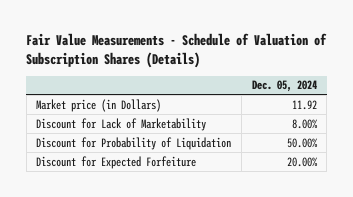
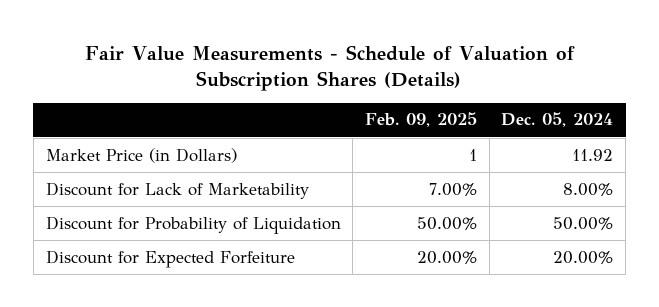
- | Dec. 05, 2024
+ | Feb. 09, 2025 | Dec. 05, 2024
- Market price (in Dollars) | 11.92
+ Market Price (in Dollars) | 1 | 11.92

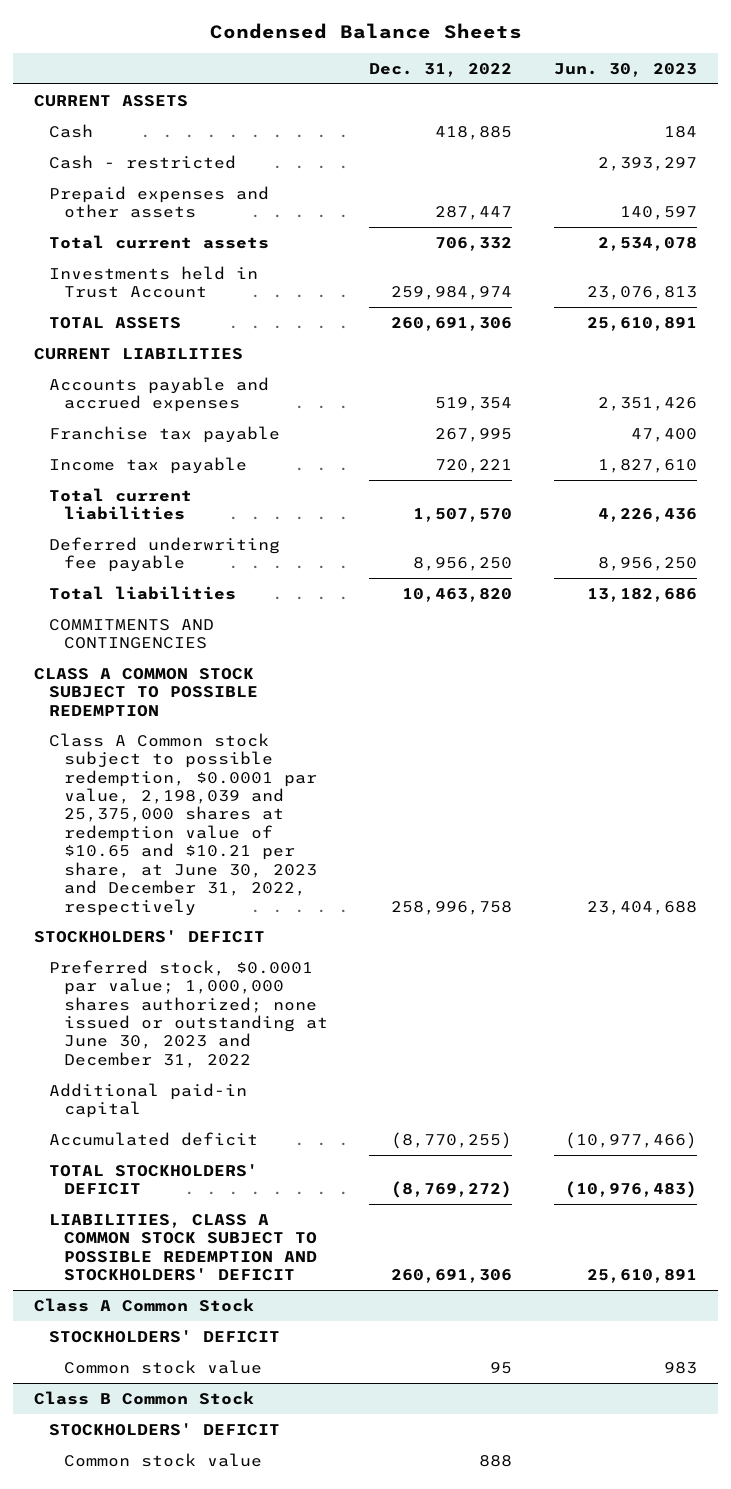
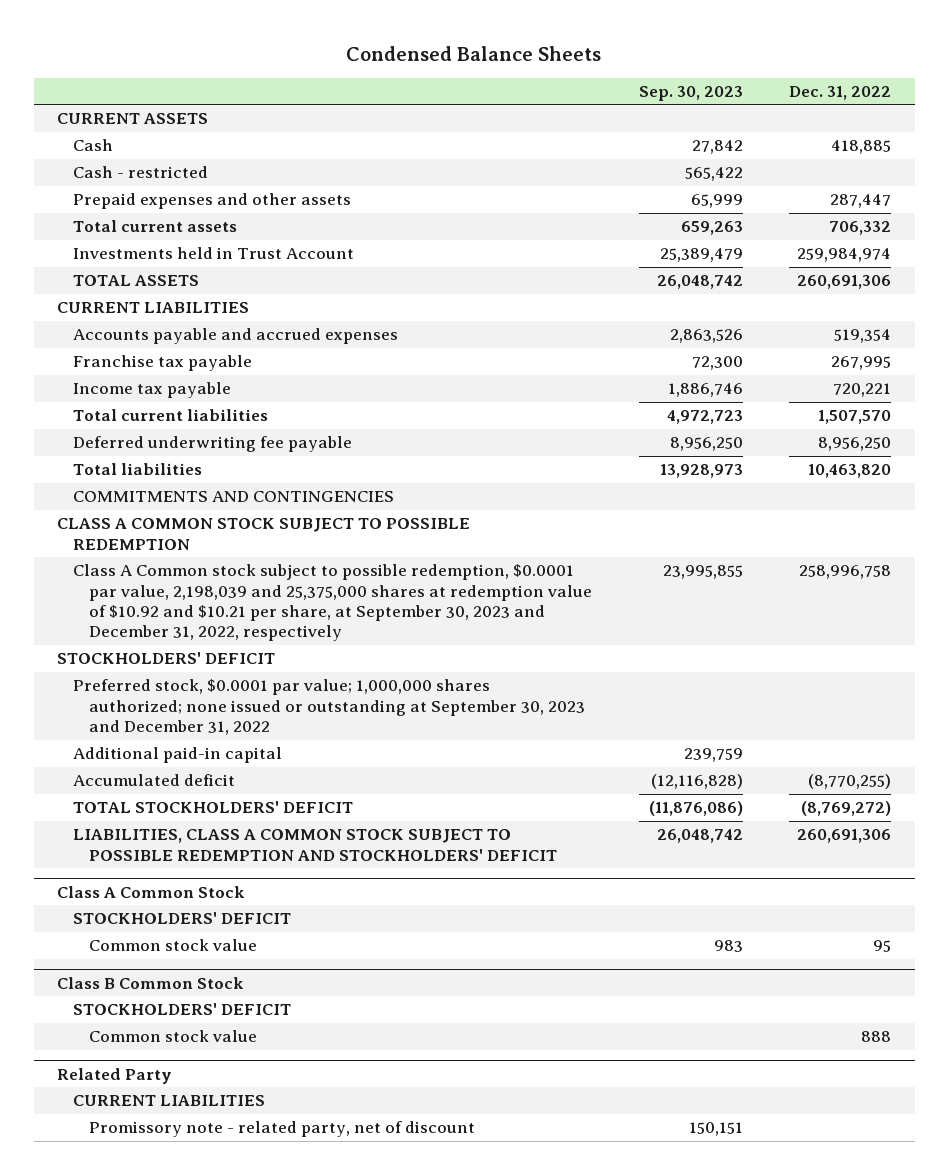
- | Dec. 31, 2022 | Jun. 30, 2023
+ | Sep. 30, 2023 | Dec. 31, 2022
- Class A Common stock subject to possible redemption, $0.0001 par value, 2,198,039 and 25,375,000 shares at redemption value of $10.65 and $10.21 per share, at June 30, 2023 and December 31, 2022, respectively | 258,996,758 | 23,404,688
+ Class A Common stock subject to possible redemption, $0.0001 par value, 2,198,039 and 25,375,000 shares at redemption value of $10.92 and $10.21 per share, at September 30, 2023 and December 31, 2022, respectively | 23,995,855 | 258,996,758
- Preferred stock, $0.0001 par value; 1,000,000 shares authorized; none issued or outstanding at June 30, 2023 and December 31, 2022
+ Preferred stock, $0.0001 par value; 1,000,000 shares authorized; none issued or outstanding at September 30, 2023 and December 31, 2022
+ Related Party
+ CURRENT LIABILITIES
+ Promissory note - related party, net of discount | 150,151 |

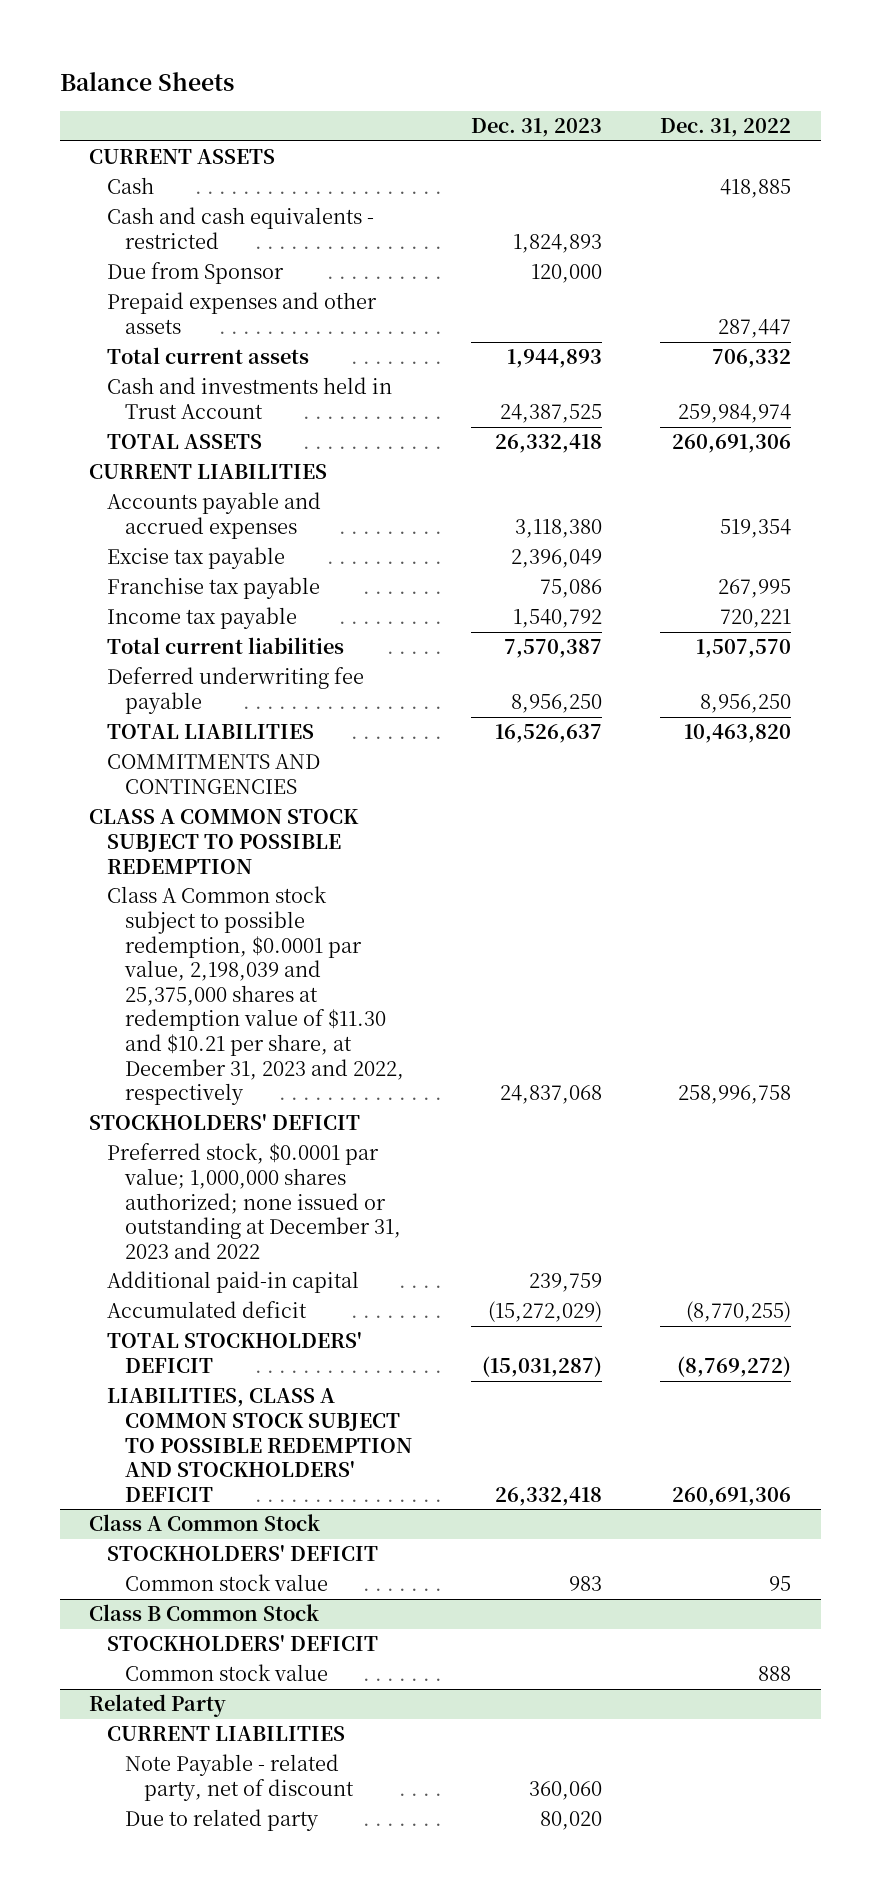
- Condensed Balance Sheets
+ Balance Sheets
- | Sep. 30, 2023 | Dec. 31, 2022
+ | Dec. 31, 2023 | Dec. 31, 2022
- Cash - restricted | 565,422 |
+ Cash and cash equivalents - restricted | 1,824,893 |
+ Due from Sponsor | 120,000 |
- Investments held in Trust Account | 25,389,479 | 259,984,974
+ Cash and investments held in Trust Account | 24,387,525 | 259,984,974
+ Excise tax payable | 2,396,049 |
- Total liabilities | 13,928,973 | 10,463,820
+ TOTAL LIABILITIES | 16,526,637 | 10,463,820
- Class A Common stock subject to possible redemption, $0.0001 par value, 2,198,039 and 25,375,000 shares at redemption value of $10.92 and $10.21 per share, at September 30, 2023 and December 31, 2022, respectively | 23,995,855 | 258,996,758
+ Class A Common stock subject to possible redemption, $0.0001 par value, 2,198,039 and 25,375,000 shares at redemption value of $11.30 and $10.21 per share, at December 31, 2023 and 2022, respectively | 24,837,068 | 258,996,758
- Preferred stock, $0.0001 par value; 1,000,000 shares authorized; none issued or outstanding at September 30, 2023 and December 31, 2022
+ Preferred stock, $0.0001 par value; 1,000,000 shares authorized; none issued or outstanding at December 31, 2023 and 2022
@ Related Party
- Promissory note - related party, net of discount | 150,151 |
+ Note Payable - related party, net of discount | 360,060 |
+ Due to related party | 80,020 |

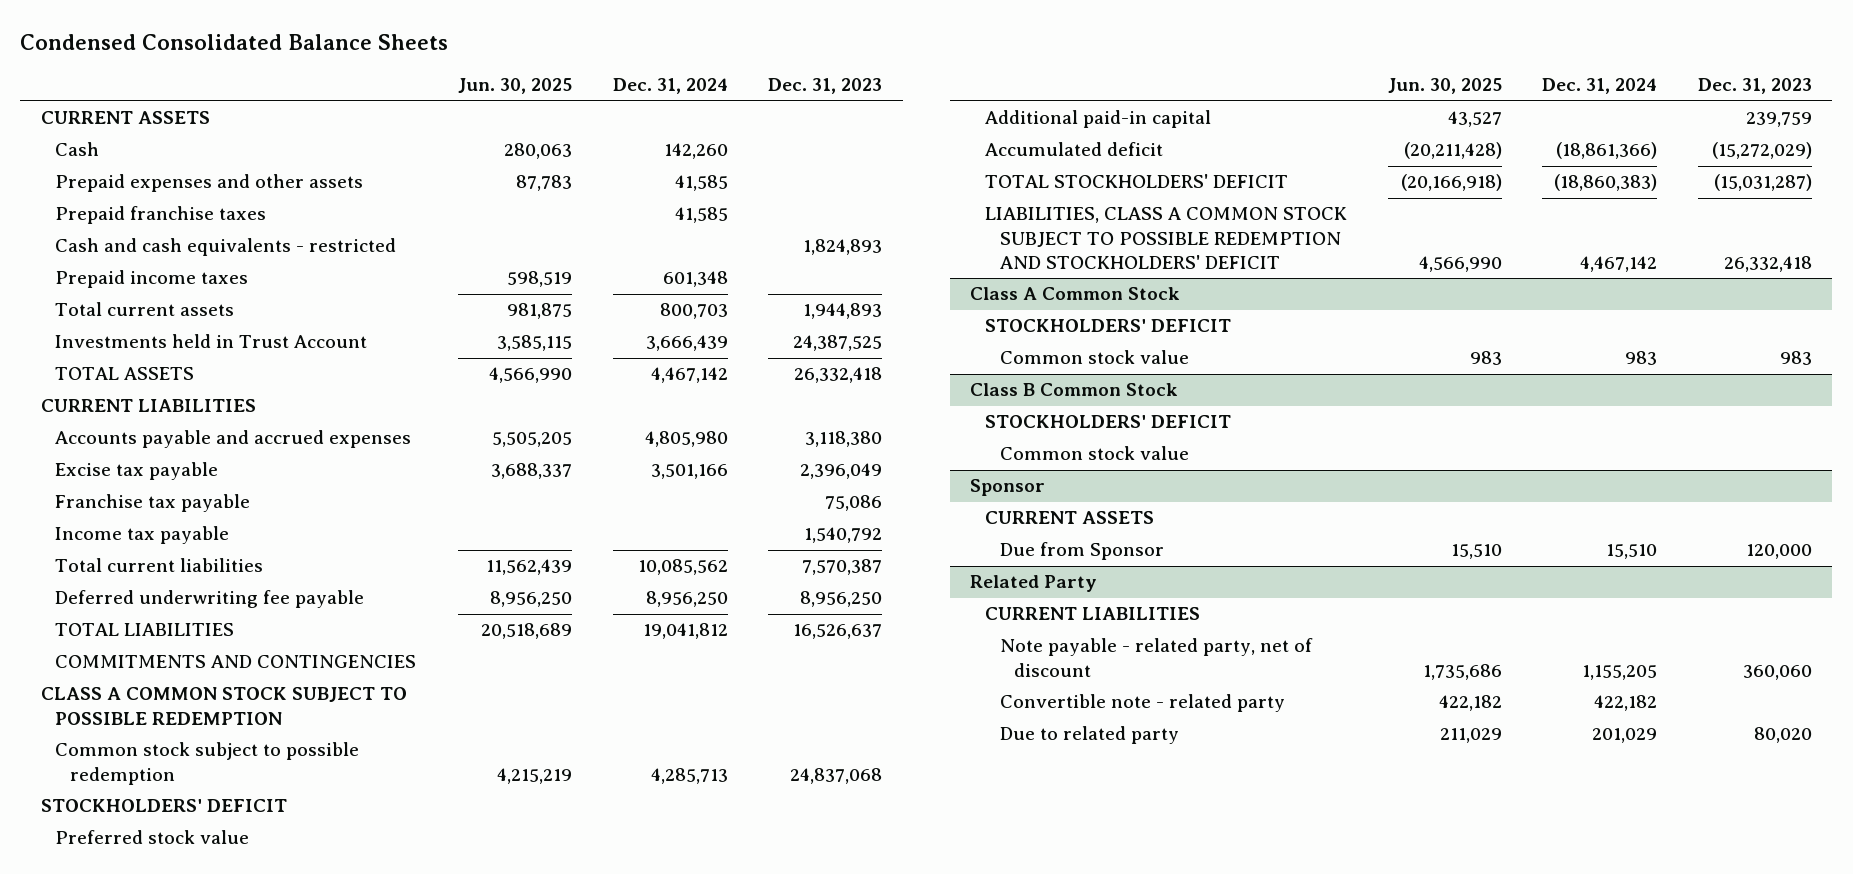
- Balance Sheets
+ Condensed Consolidated Balance Sheets
- | Dec. 31, 2023 | Dec. 31, 2022
+ | Jun. 30, 2025 | Dec. 31, 2024 | Dec. 31, 2023
- Due from Sponsor | 120,000 |
+ Prepaid franchise taxes | | 41,585 |
moved down: Cash and cash equivalents - restricted | | | 1,824,893
+ Prepaid income taxes | 598,519 | 601,348 |
- Cash and investments held in Trust Account | 24,387,525 | 259,984,974
+ Investments held in Trust Account | 3,585,115 | 3,666,439 | 24,387,525
- Class A Common stock subject to possible redemption, $0.0001 par value, 2,198,039 and 25,375,000 shares at redemption value of $11.30 and $10.21 per share, at December 31, 2023 and 2022, respectively | 24,837,068 | 258,996,758
+ Common stock subject to possible redemption | 4,215,219 | 4,285,713 | 24,837,068
- Preferred stock, $0.0001 par value; 1,000,000 shares authorized; none issued or outstanding at December 31, 2023 and 2022
+ Preferred stock value
+ Sponsor
+ CURRENT ASSETS
+ Due from Sponsor | 15,510 | 15,510 | 120,000
@ Related Party
- Note Payable - related party, net of discount | 360,060 |
+ Note payable - related party, net of discount | 1,735,686 | 1,155,205 | 360,060
+ Convertible note - related party | 422,182 | 422,182 |

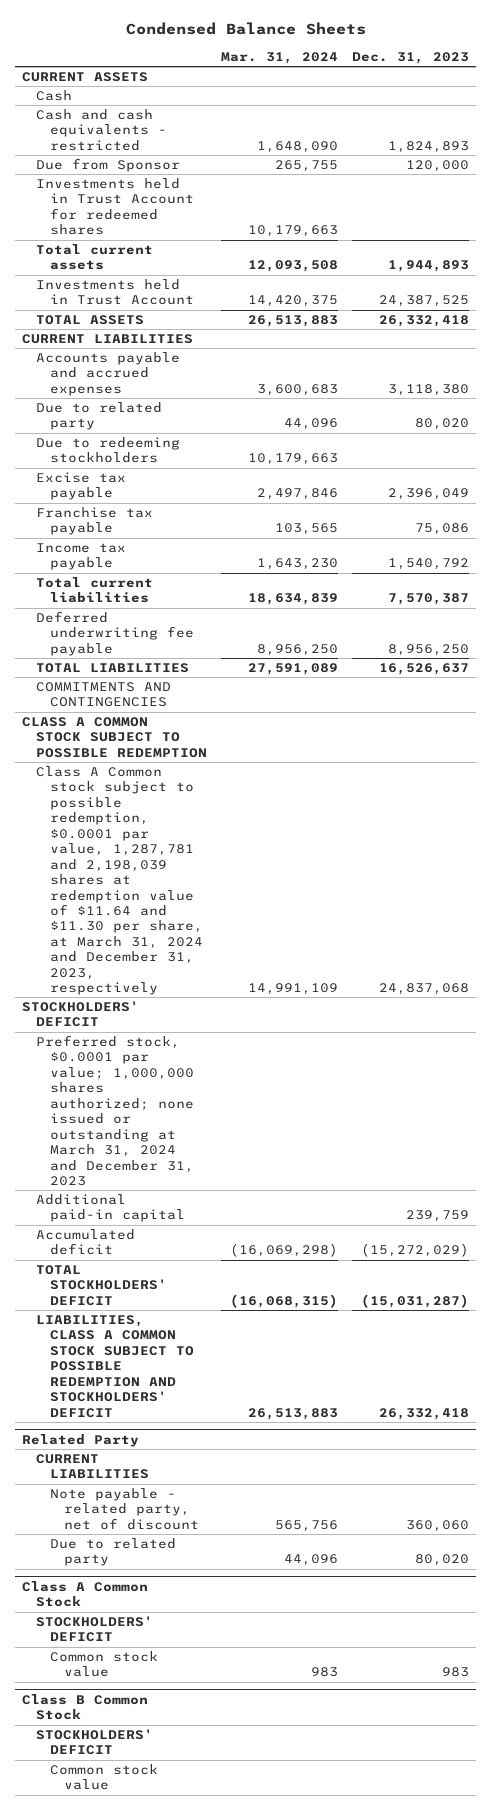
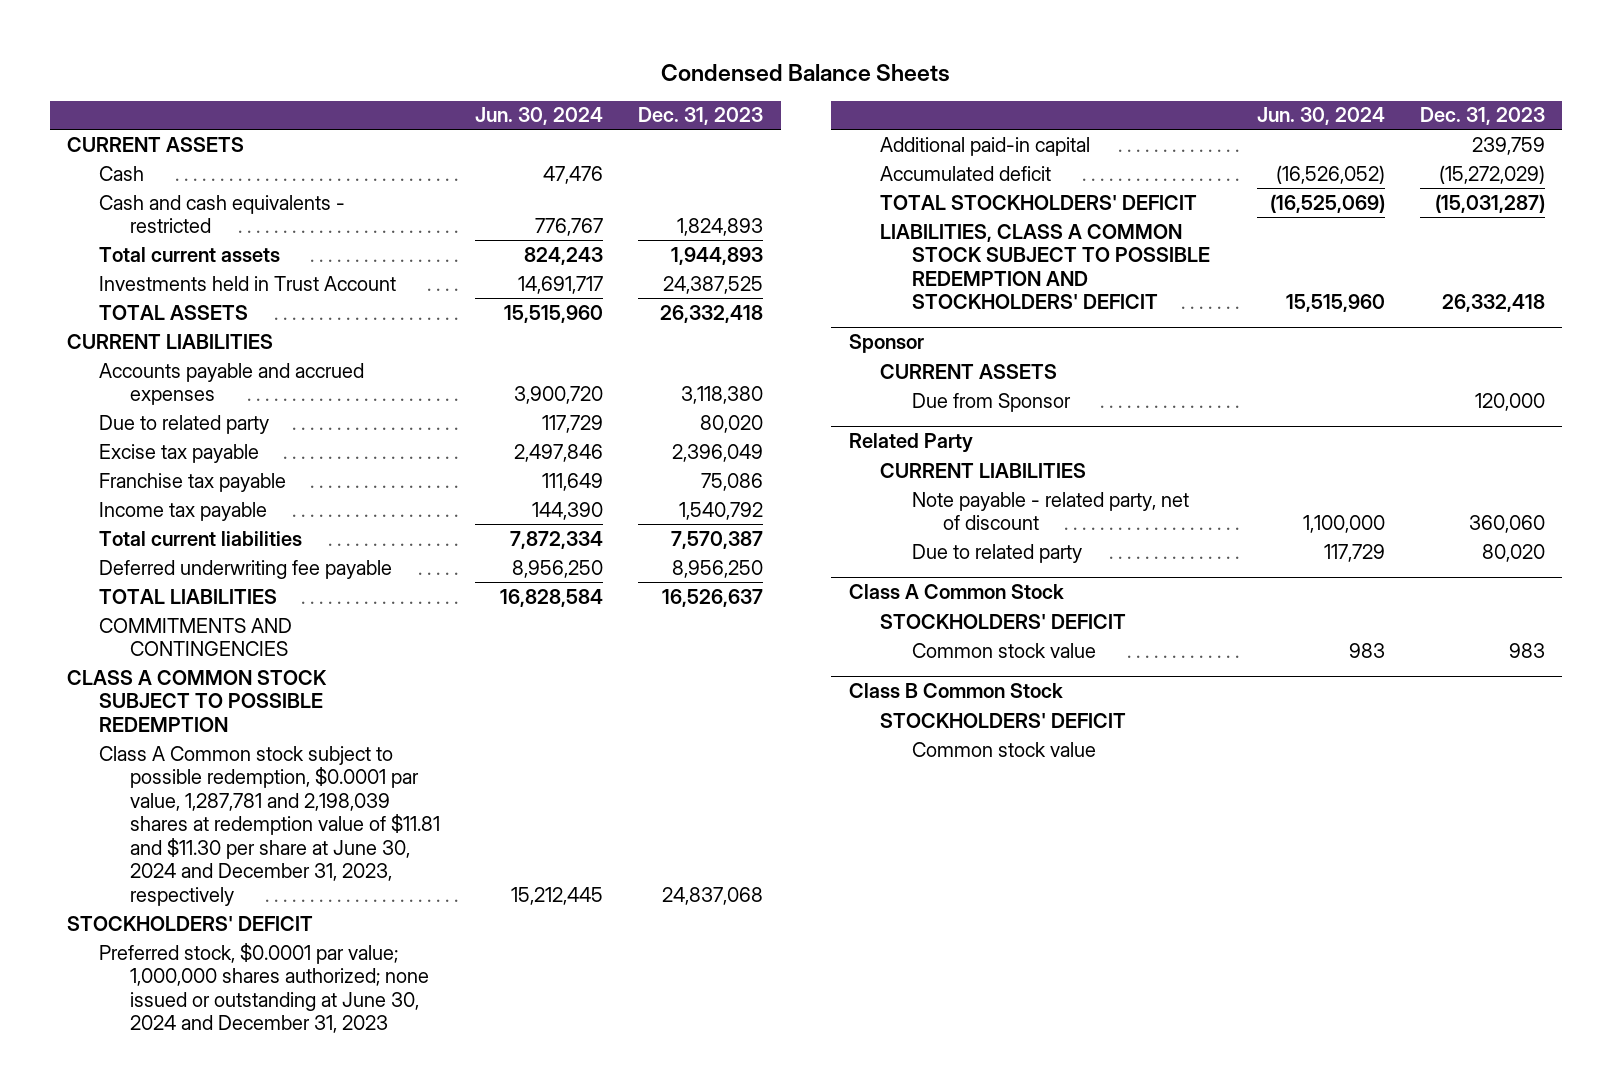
- | Mar. 31, 2024 | Dec. 31, 2023
+ | Jun. 30, 2024 | Dec. 31, 2023
- Due from Sponsor | 265,755 | 120,000
- Investments held in Trust Account for redeemed shares | 10,179,663 |
- Due to redeeming stockholders | 10,179,663 |
- Class A Common stock subject to possible redemption, $0.0001 par value, 1,287,781 and 2,198,039 shares at redemption value of $11.64 and $11.30 per share, at March 31, 2024 and December 31, 2023, respectively | 14,991,109 | 24,837,068
+ Class A Common stock subject to possible redemption, $0.0001 par value, 1,287,781 and 2,198,039 shares at redemption value of $11.81 and $11.30 per share at June 30, 2024 and December 31, 2023, respectively | 15,212,445 | 24,837,068
- Preferred stock, $0.0001 par value; 1,000,000 shares authorized; none issued or outstanding at March 31, 2024 and December 31, 2023
+ Preferred stock, $0.0001 par value; 1,000,000 shares authorized; none issued or outstanding at June 30, 2024 and December 31, 2023
+ Sponsor
+ CURRENT ASSETS
+ Due from Sponsor | | 120,000

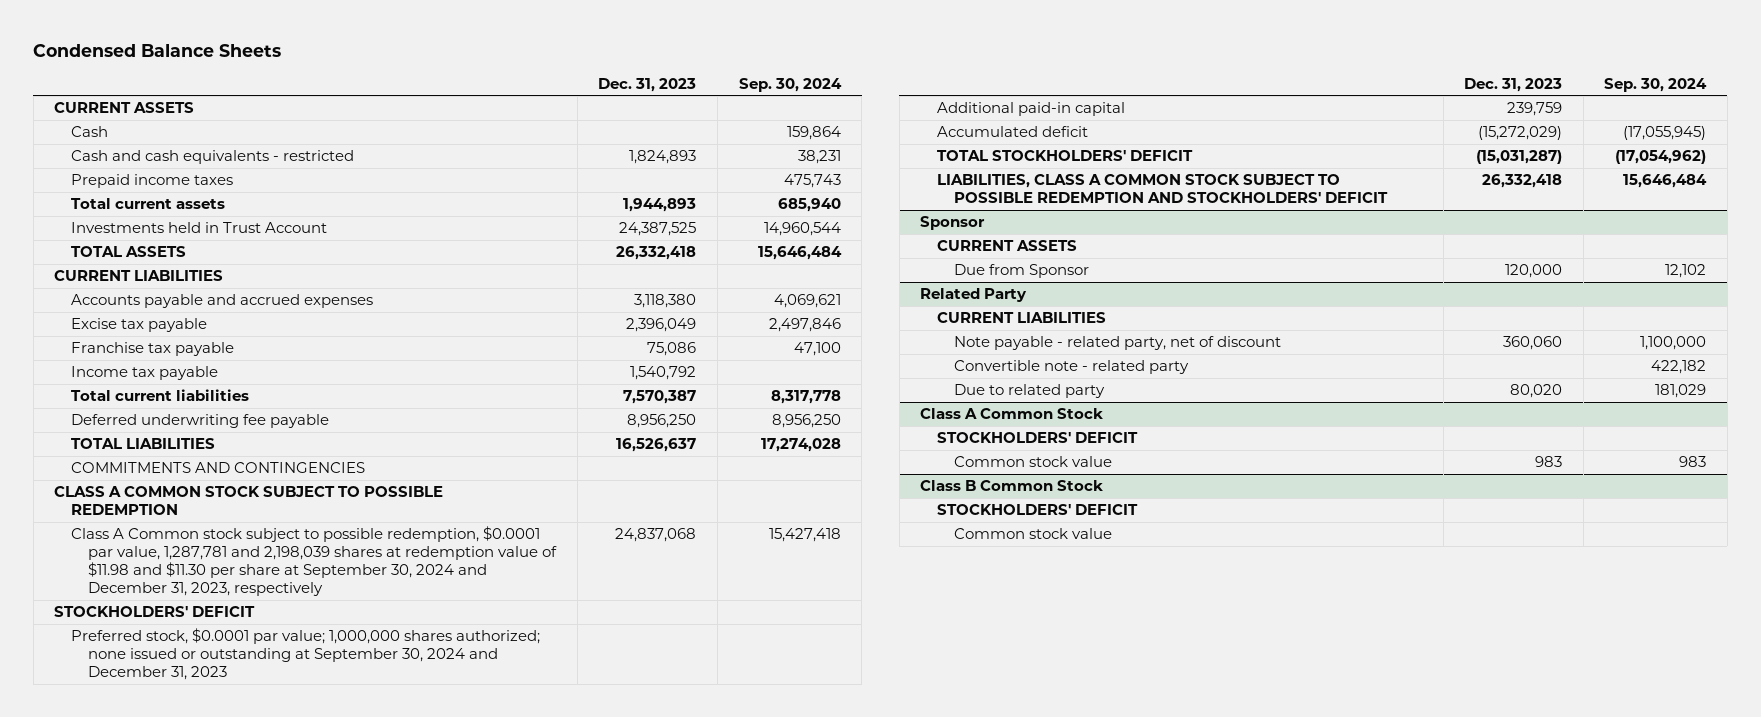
- | Jun. 30, 2024 | Dec. 31, 2023
+ | Dec. 31, 2023 | Sep. 30, 2024
+ Prepaid income taxes | | 475,743
- Due to related party | 117,729 | 80,020
- Class A Common stock subject to possible redemption, $0.0001 par value, 1,287,781 and 2,198,039 shares at redemption value of $11.81 and $11.30 per share at June 30, 2024 and December 31, 2023, respectively | 15,212,445 | 24,837,068
+ Class A Common stock subject to possible redemption, $0.0001 par value, 1,287,781 and 2,198,039 shares at redemption value of $11.98 and $11.30 per share at September 30, 2024 and December 31, 2023, respectively | 24,837,068 | 15,427,418
- Preferred stock, $0.0001 par value; 1,000,000 shares authorized; none issued or outstanding at June 30, 2024 and December 31, 2023
+ Preferred stock, $0.0001 par value; 1,000,000 shares authorized; none issued or outstanding at September 30, 2024 and December 31, 2023
@ Related Party
+ Convertible note - related party | | 422,182

